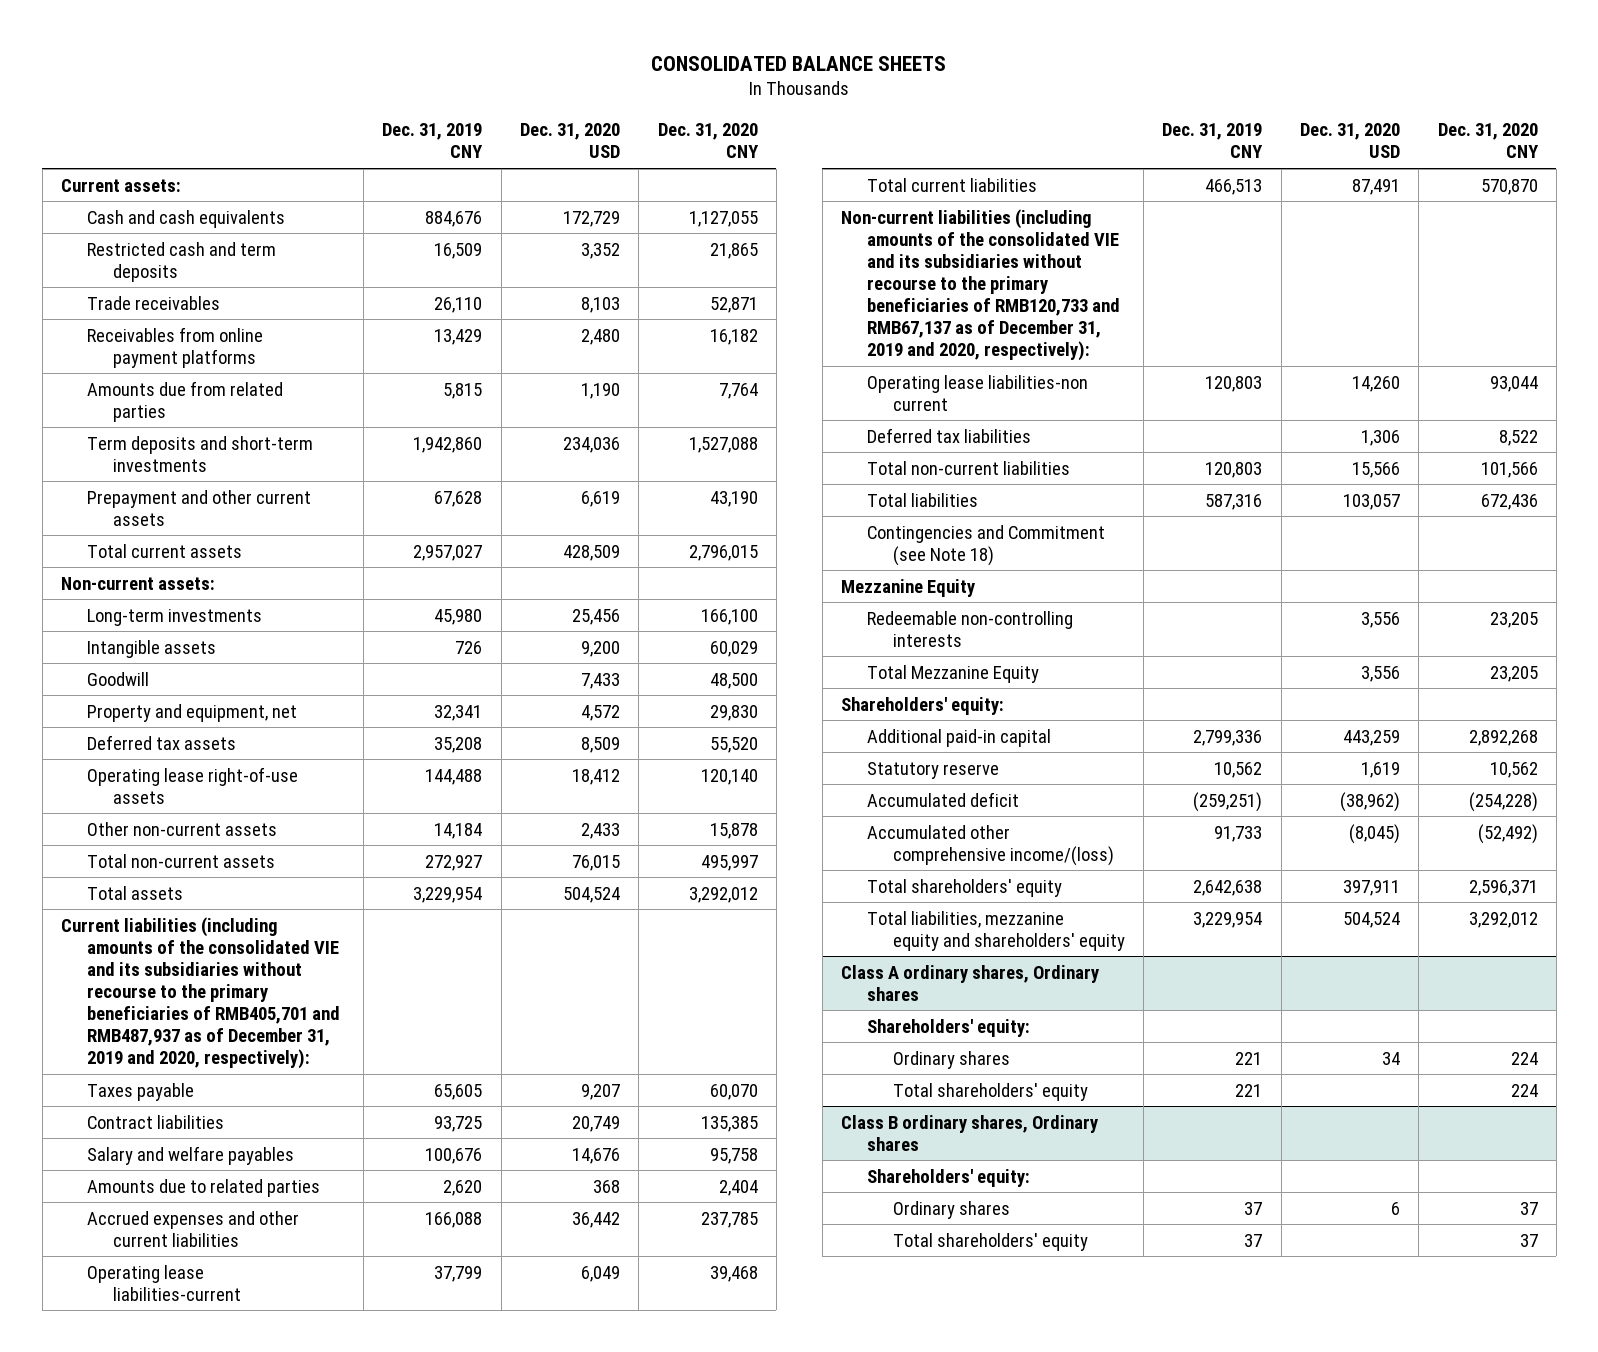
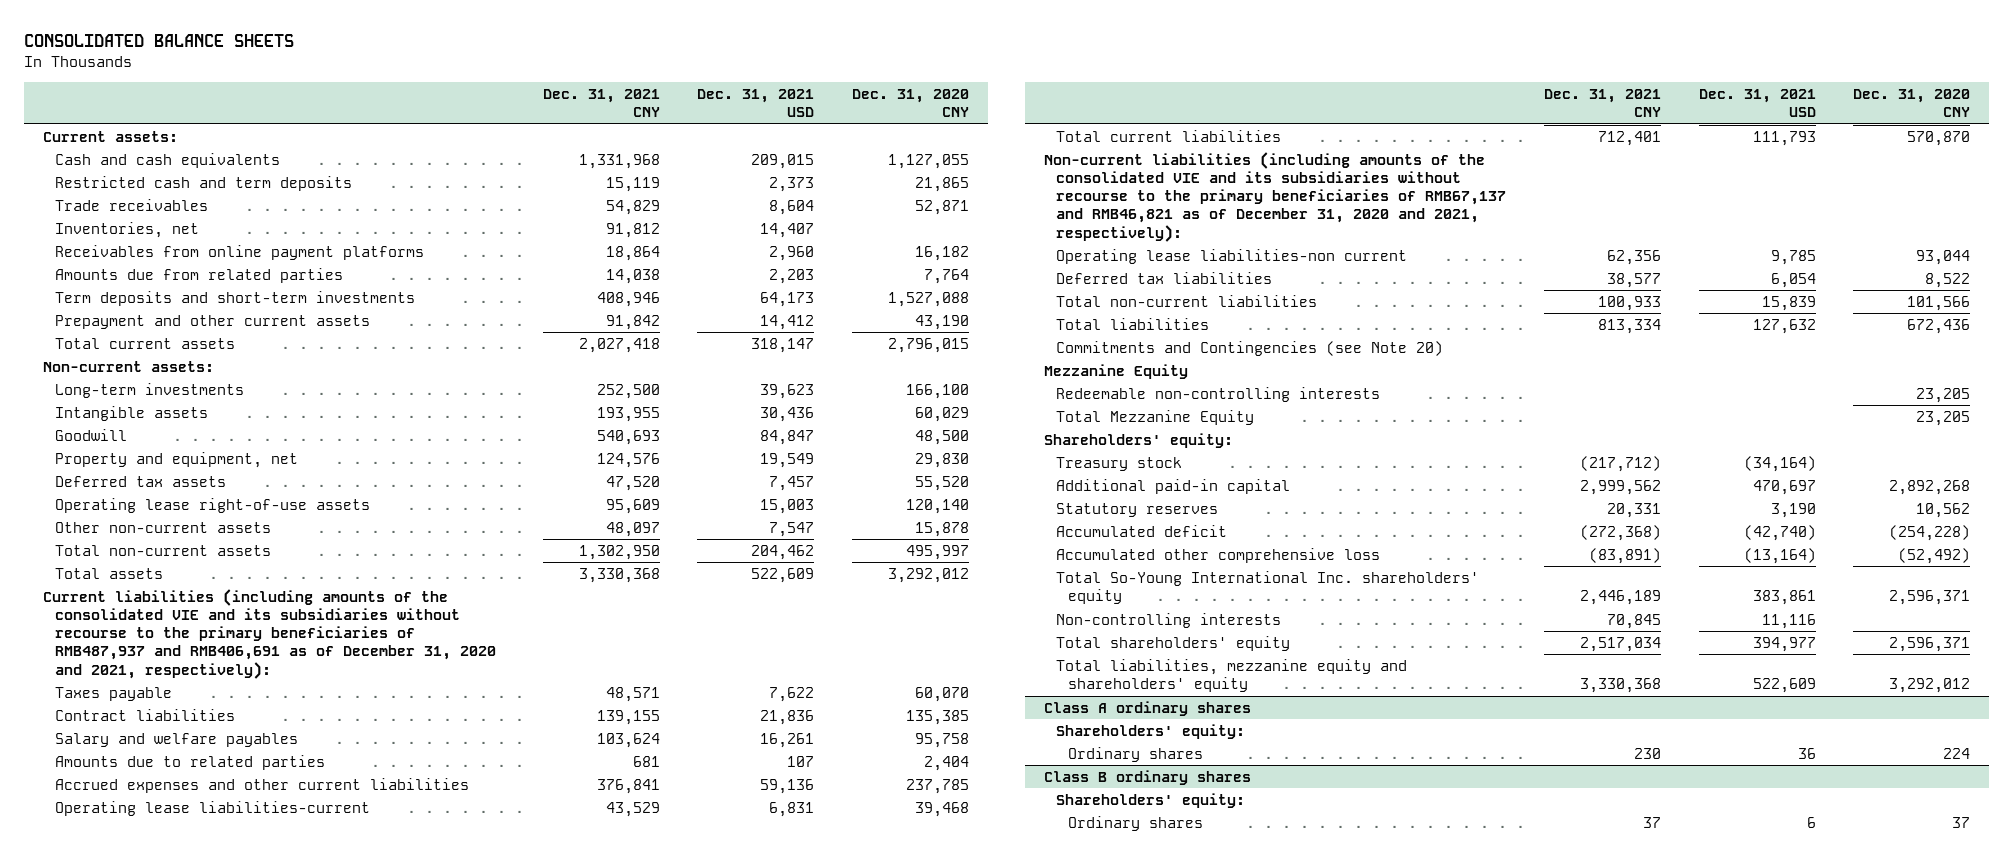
- | Dec. 31, 2019 CNY | Dec. 31, 2020 USD | Dec. 31, 2020 CNY
+ | Dec. 31, 2021 CNY | Dec. 31, 2021 USD | Dec. 31, 2020 CNY
+ Inventories, net | 91,812 | 14,407 |
- Current liabilities (including amounts of the consolidated VIE and its subsidiaries without recourse to the primary beneficiaries of RMB405,701 and RMB487,937 as of December 31, 2019 and 2020, respectively):
+ Current liabilities (including amounts of the consolidated VIE and its subsidiaries without recourse to the primary beneficiaries of RMB487,937 and RMB406,691 as of December 31, 2020 and 2021, respectively):
- Non-current liabilities (including amounts of the consolidated VIE and its subsidiaries without recourse to the primary beneficiaries of RMB120,733 and RMB67,137 as of December 31, 2019 and 2020, respectively):
+ Non-current liabilities (including amounts of the consolidated VIE and its subsidiaries without recourse to the primary beneficiaries of RMB67,137 and RMB46,821 as of December 31, 2020 and 2021, respectively):
- Contingencies and Commitment (see Note 18)
+ Commitments and Contingencies (see Note 20)
+ Treasury stock | (217,712) | (34,164) |
- Statutory reserve | 10,562 | 1,619 | 10,562
+ Statutory reserves | 20,331 | 3,190 | 10,562
- Accumulated other comprehensive income/(loss) | 91,733 | (8,045) | (52,492)
+ Accumulated other comprehensive loss | (83,891) | (13,164) | (52,492)
+ Total So-Young International Inc. shareholders' equity | 2,446,189 | 383,861 | 2,596,371
+ Non-controlling interests | 70,845 | 11,116 |
- Class A ordinary shares, Ordinary shares
+ Class A ordinary shares
- Total shareholders' equity | 221 | | 224
- Class B ordinary shares, Ordinary shares
+ Class B ordinary shares
- Total shareholders' equity | 37 | | 37

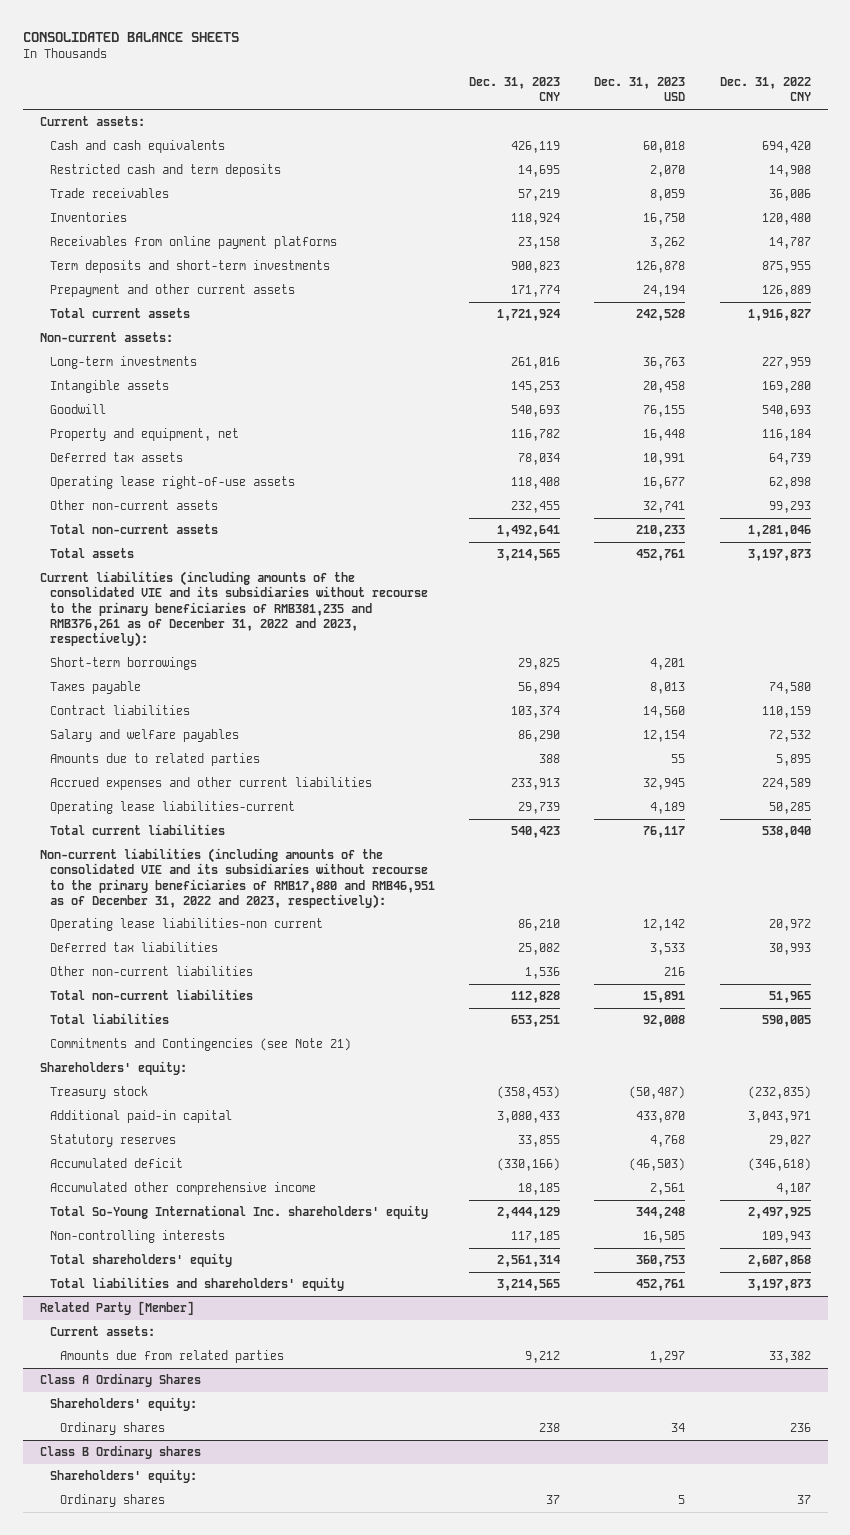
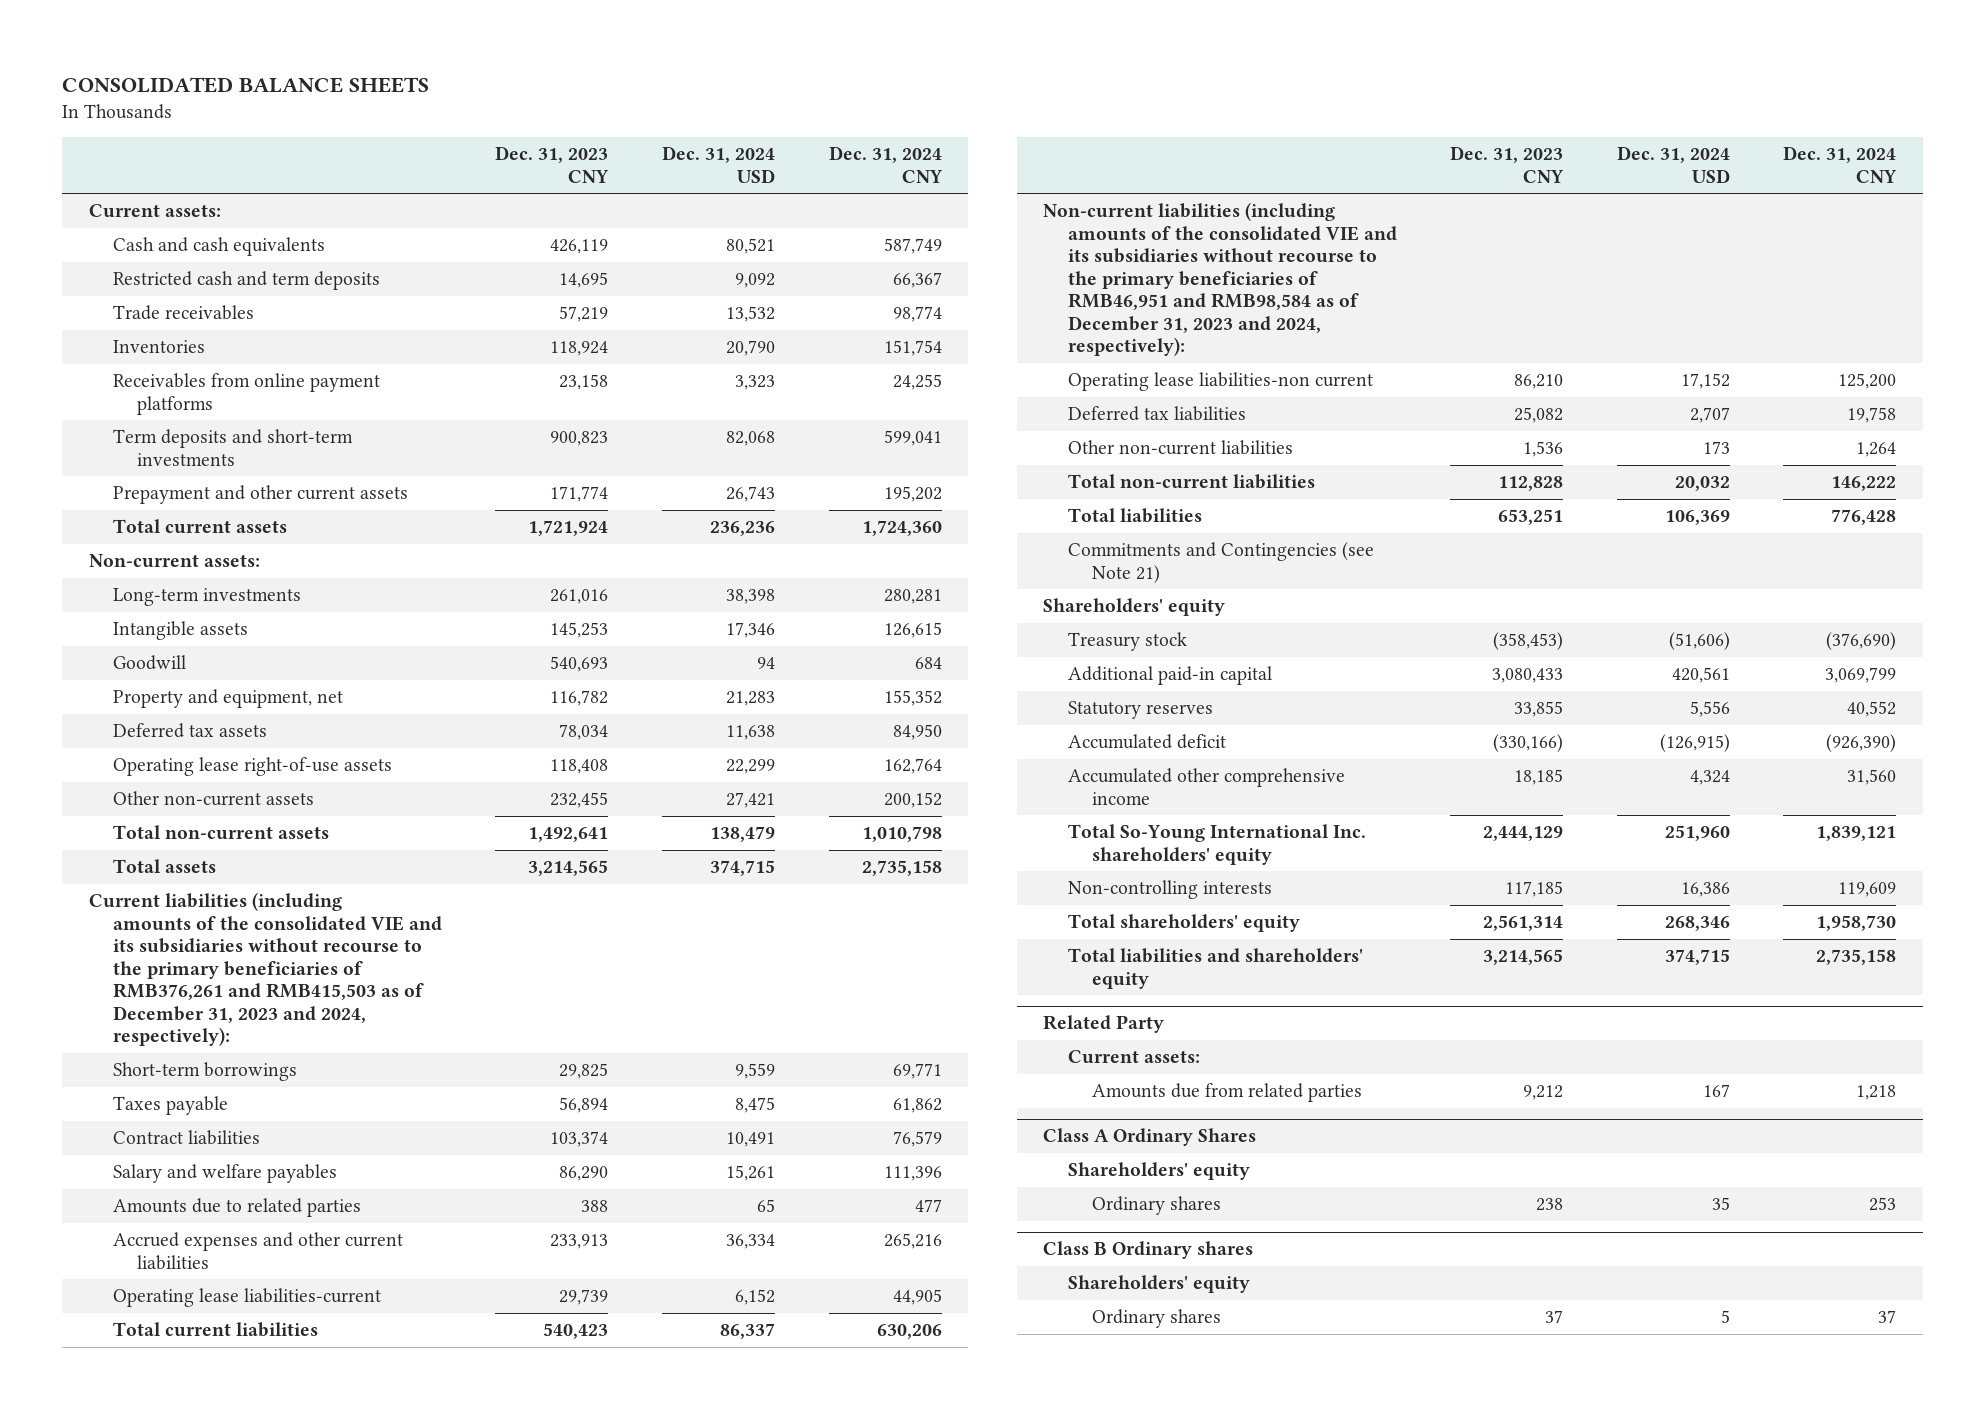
- | Dec. 31, 2023 CNY | Dec. 31, 2023 USD | Dec. 31, 2022 CNY
+ | Dec. 31, 2023 CNY | Dec. 31, 2024 USD | Dec. 31, 2024 CNY
- Current liabilities (including amounts of the consolidated VIE and its subsidiaries without recourse to the primary beneficiaries of RMB381,235 and RMB376,261 as of December 31, 2022 and 2023, respectively):
+ Current liabilities (including amounts of the consolidated VIE and its subsidiaries without recourse to the primary beneficiaries of RMB376,261 and RMB415,503 as of December 31, 2023 and 2024, respectively):
- Non-current liabilities (including amounts of the consolidated VIE and its subsidiaries without recourse to the primary beneficiaries of RMB17,880 and RMB46,951 as of December 31, 2022 and 2023, respectively):
+ Non-current liabilities (including amounts of the consolidated VIE and its subsidiaries without recourse to the primary beneficiaries of RMB46,951 and RMB98,584 as of December 31, 2023 and 2024, respectively):
- Shareholders' equity:
+ Shareholders' equity
- Related Party [Member]
+ Related Party
@ Class A Ordinary Shares
- Shareholders' equity:
+ Shareholders' equity
@ Class B Ordinary shares
- Shareholders' equity:
+ Shareholders' equity

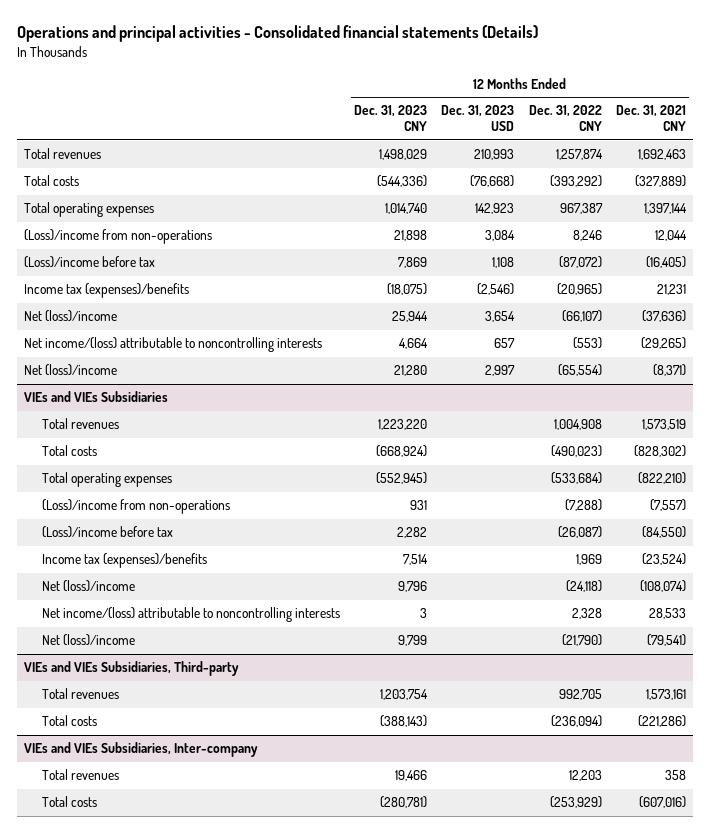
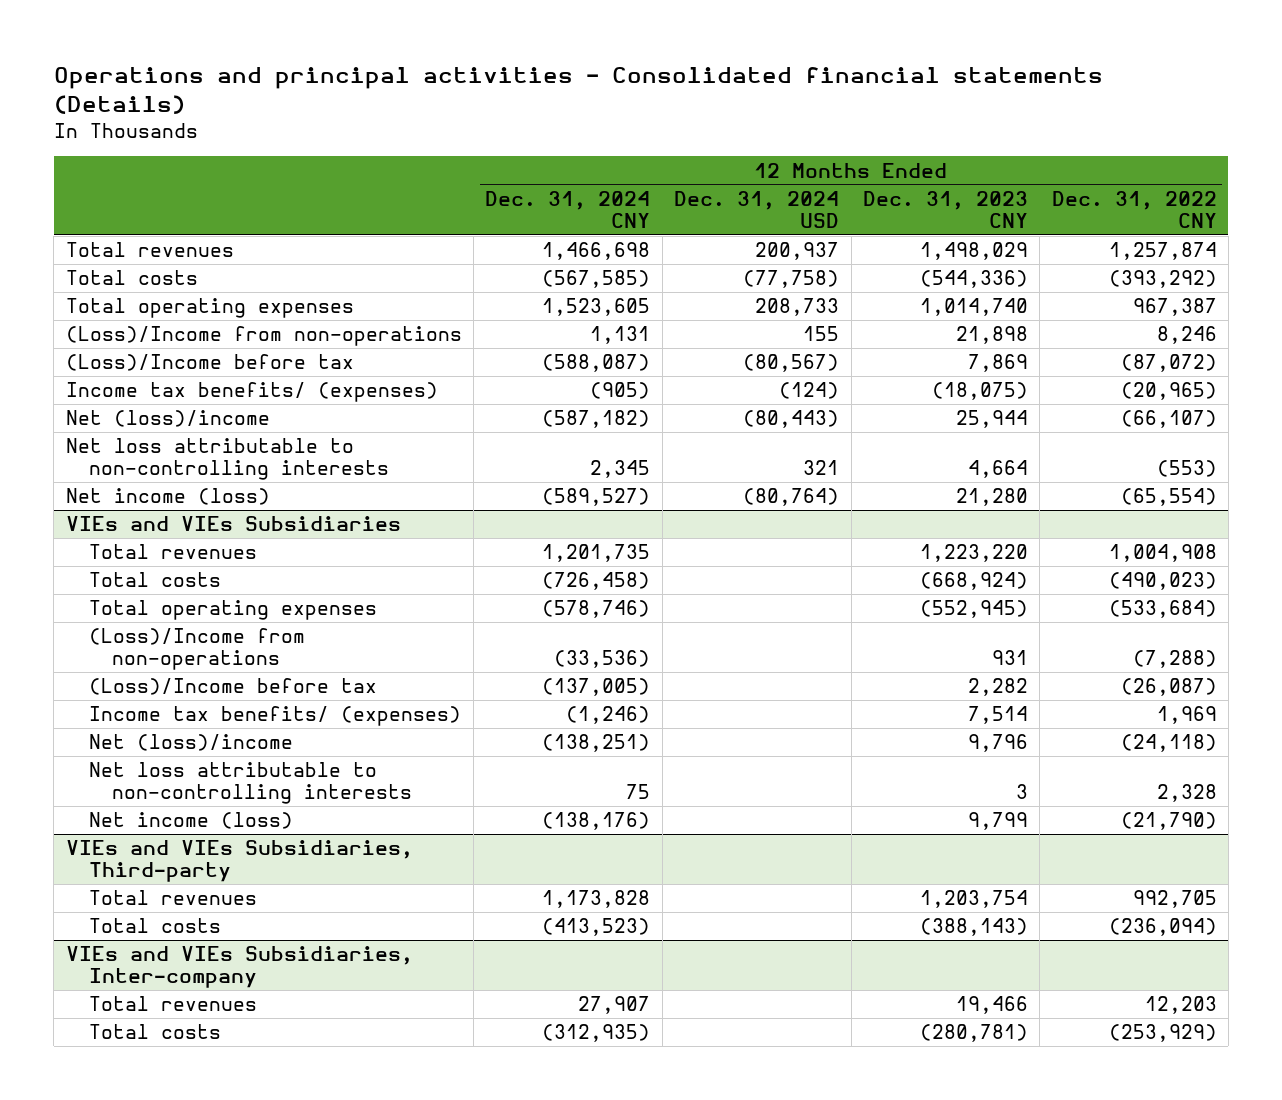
- | 12 Months Ended Dec. 31, 2023 CNY | 12 Months Ended Dec. 31, 2023 USD | 12 Months Ended Dec. 31, 2022 CNY | 12 Months Ended Dec. 31, 2021 CNY
+ | 12 Months Ended Dec. 31, 2024 CNY | 12 Months Ended Dec. 31, 2024 USD | 12 Months Ended Dec. 31, 2023 CNY | 12 Months Ended Dec. 31, 2022 CNY
- (Loss)/income from non-operations | 21,898 | 3,084 | 8,246 | 12,044
- (Loss)/income before tax | 7,869 | 1,108 | (87,072) | (16,405)
- Income tax (expenses)/benefits | (18,075) | (2,546) | (20,965) | 21,231
+ (Loss)/Income from non-operations | 1,131 | 155 | 21,898 | 8,246
+ (Loss)/Income before tax | (588,087) | (80,567) | 7,869 | (87,072)
+ Income tax benefits/ (expenses) | (905) | (124) | (18,075) | (20,965)
- Net income/(loss) attributable to noncontrolling interests | 4,664 | 657 | (553) | (29,265)
- Net (loss)/income | 21,280 | 2,997 | (65,554) | (8,371)
+ Net loss attributable to non-controlling interests | 2,345 | 321 | 4,664 | (553)
+ Net income (loss) | (589,527) | (80,764) | 21,280 | (65,554)
@ VIEs and VIEs Subsidiaries
- (Loss)/income from non-operations | 931 | | (7,288) | (7,557)
- (Loss)/income before tax | 2,282 | | (26,087) | (84,550)
- Income tax (expenses)/benefits | 7,514 | | 1,969 | (23,524)
+ (Loss)/Income from non-operations | (33,536) | | 931 | (7,288)
+ (Loss)/Income before tax | (137,005) | | 2,282 | (26,087)
+ Income tax benefits/ (expenses) | (1,246) | | 7,514 | 1,969
- Net income/(loss) attributable to noncontrolling interests | 3 | | 2,328 | 28,533
- Net (loss)/income | 9,799 | | (21,790) | (79,541)
+ Net loss attributable to non-controlling interests | 75 | | 3 | 2,328
+ Net income (loss) | (138,176) | | 9,799 | (21,790)

